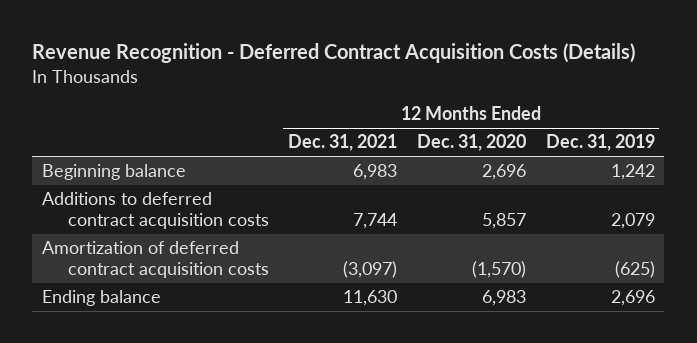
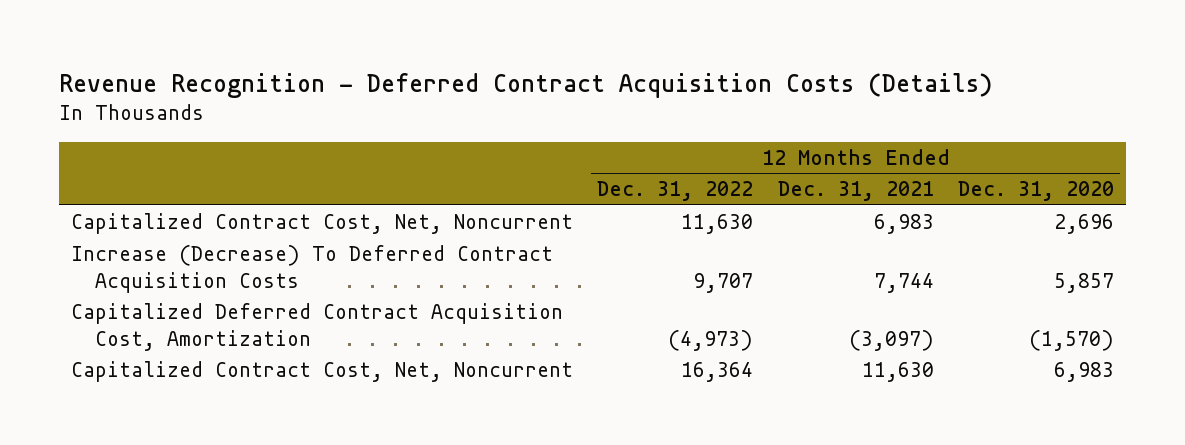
- | 12 Months Ended Dec. 31, 2021 | 12 Months Ended Dec. 31, 2020 | 12 Months Ended Dec. 31, 2019
+ | 12 Months Ended Dec. 31, 2022 | 12 Months Ended Dec. 31, 2021 | 12 Months Ended Dec. 31, 2020
- Beginning balance | 6,983 | 2,696 | 1,242
- Additions to deferred contract acquisition costs | 7,744 | 5,857 | 2,079
- Amortization of deferred contract acquisition costs | (3,097) | (1,570) | (625)
- Ending balance | 11,630 | 6,983 | 2,696
+ Capitalized Contract Cost, Net, Noncurrent | 11,630 | 6,983 | 2,696
+ Increase (Decrease) To Deferred Contract Acquisition Costs | 9,707 | 7,744 | 5,857
+ Capitalized Deferred Contract Acquisition Cost, Amortization | (4,973) | (3,097) | (1,570)
+ Capitalized Contract Cost, Net, Noncurrent | 16,364 | 11,630 | 6,983

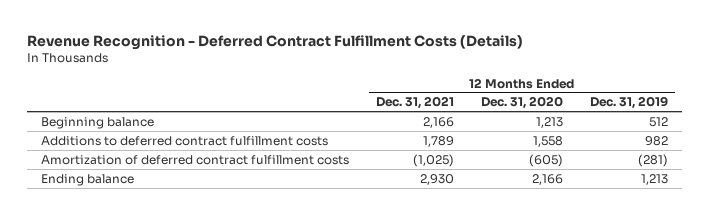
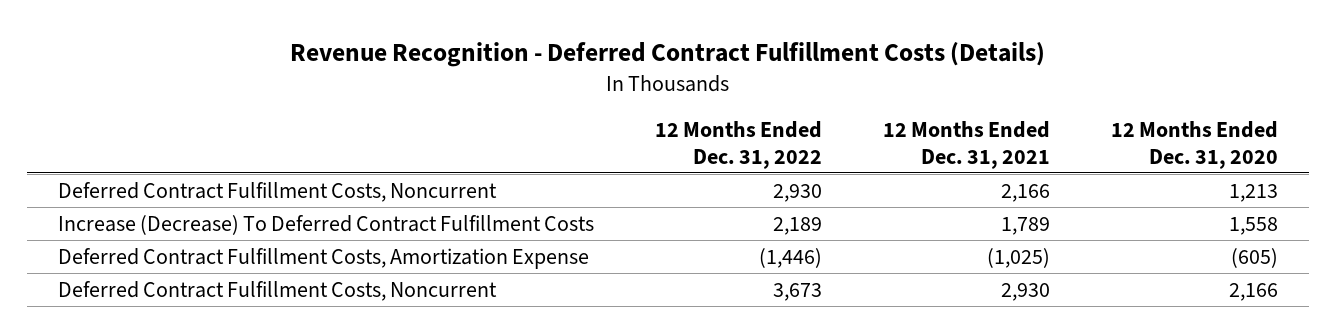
- | 12 Months Ended Dec. 31, 2021 | 12 Months Ended Dec. 31, 2020 | 12 Months Ended Dec. 31, 2019
+ | 12 Months Ended Dec. 31, 2022 | 12 Months Ended Dec. 31, 2021 | 12 Months Ended Dec. 31, 2020
- Beginning balance | 2,166 | 1,213 | 512
- Additions to deferred contract fulfillment costs | 1,789 | 1,558 | 982
- Amortization of deferred contract fulfillment costs | (1,025) | (605) | (281)
- Ending balance | 2,930 | 2,166 | 1,213
+ Deferred Contract Fulfillment Costs, Noncurrent | 2,930 | 2,166 | 1,213
+ Increase (Decrease) To Deferred Contract Fulfillment Costs | 2,189 | 1,789 | 1,558
+ Deferred Contract Fulfillment Costs, Amortization Expense | (1,446) | (1,025) | (605)
+ Deferred Contract Fulfillment Costs, Noncurrent | 3,673 | 2,930 | 2,166

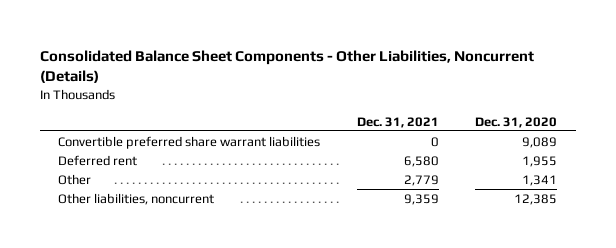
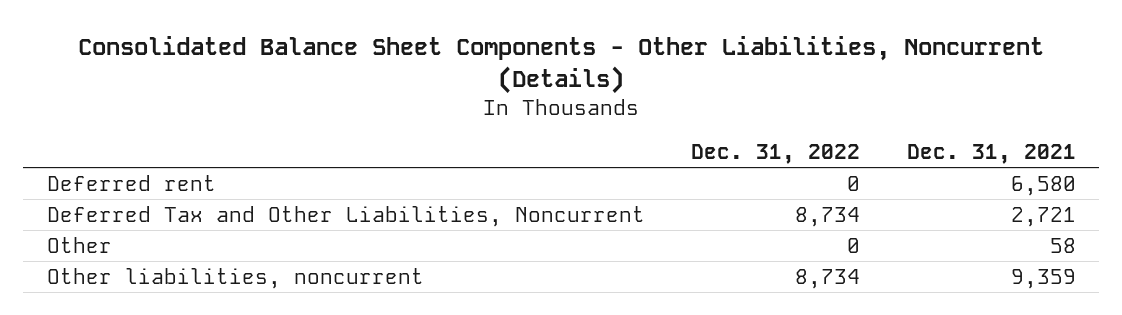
- | Dec. 31, 2021 | Dec. 31, 2020
+ | Dec. 31, 2022 | Dec. 31, 2021
- Convertible preferred share warrant liabilities | 0 | 9,089
- Other | 2,779 | 1,341
+ Deferred Tax and Other Liabilities, Noncurrent | 8,734 | 2,721
+ Other | 0 | 58

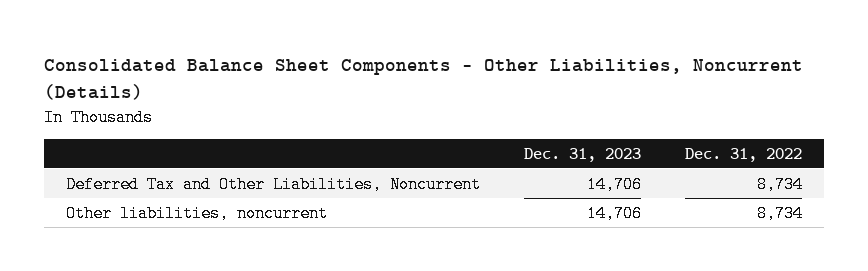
- | Dec. 31, 2022 | Dec. 31, 2021
+ | Dec. 31, 2023 | Dec. 31, 2022
- Deferred rent | 0 | 6,580
- Other | 0 | 58

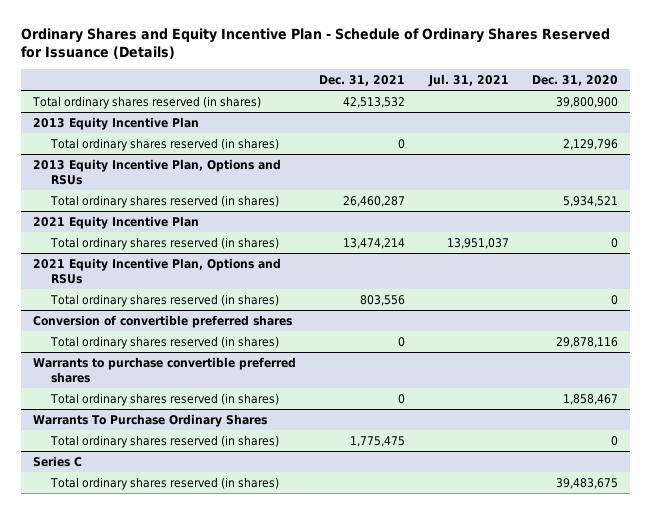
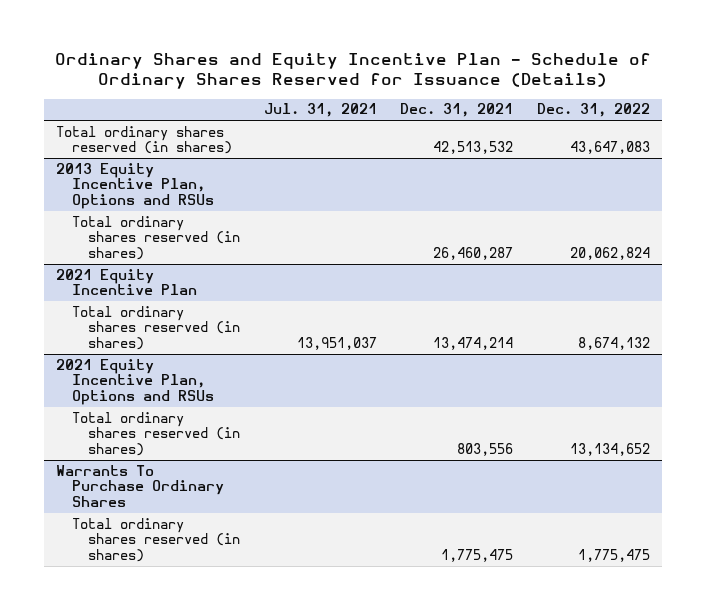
- | Dec. 31, 2021 | Jul. 31, 2021 | Dec. 31, 2020
+ | Jul. 31, 2021 | Dec. 31, 2021 | Dec. 31, 2022
- 2013 Equity Incentive Plan
- Total ordinary shares reserved (in shares) | 0 | | 2,129,796
- Conversion of convertible preferred shares
- Total ordinary shares reserved (in shares) | 0 | | 29,878,116
- Warrants to purchase convertible preferred shares
- Total ordinary shares reserved (in shares) | 0 | | 1,858,467
- Series C
- Total ordinary shares reserved (in shares) | | | 39,483,675

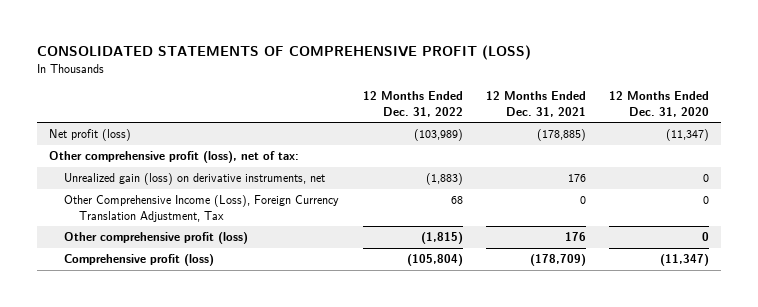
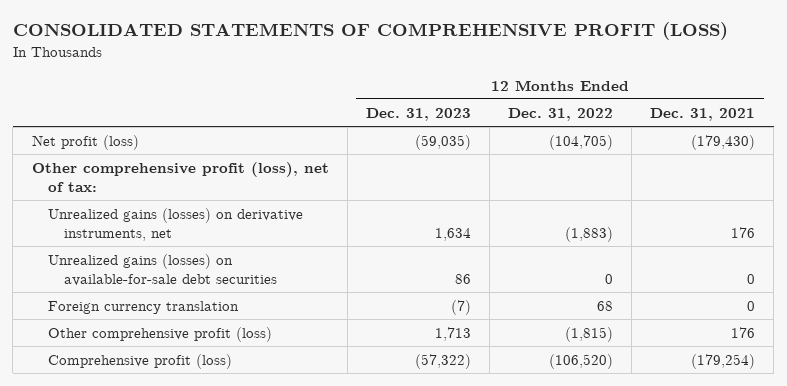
- | 12 Months Ended Dec. 31, 2022 | 12 Months Ended Dec. 31, 2021 | 12 Months Ended Dec. 31, 2020
+ | 12 Months Ended Dec. 31, 2023 | 12 Months Ended Dec. 31, 2022 | 12 Months Ended Dec. 31, 2021
- Net profit (loss) | (103,989) | (178,885) | (11,347)
+ Net profit (loss) | (59,035) | (104,705) | (179,430)
- Unrealized gain (loss) on derivative instruments, net | (1,883) | 176 | 0
- Other Comprehensive Income (Loss), Foreign Currency Translation Adjustment, Tax | 68 | 0 | 0
+ Unrealized gains (losses) on derivative instruments, net | 1,634 | (1,883) | 176
+ Unrealized gains (losses) on available-for-sale debt securities | 86 | 0 | 0
+ Foreign currency translation | (7) | 68 | 0
- Comprehensive profit (loss) | (105,804) | (178,709) | (11,347)
+ Comprehensive profit (loss) | (57,322) | (106,520) | (179,254)

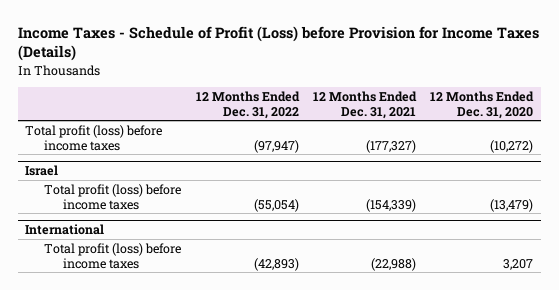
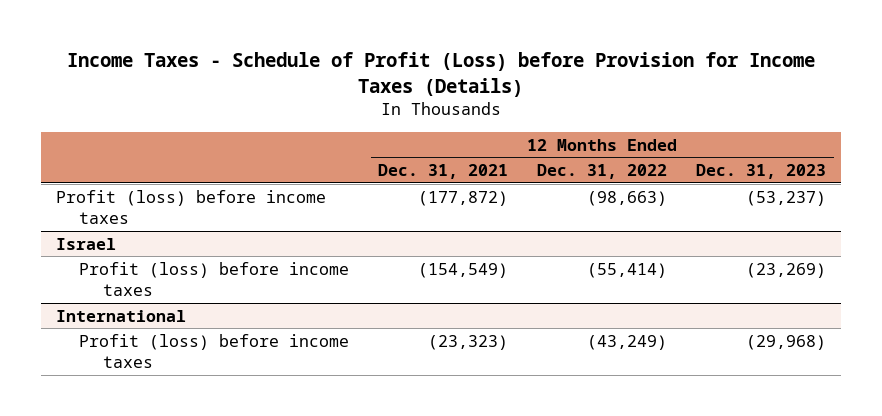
- | 12 Months Ended Dec. 31, 2022 | 12 Months Ended Dec. 31, 2021 | 12 Months Ended Dec. 31, 2020
+ | 12 Months Ended Dec. 31, 2021 | 12 Months Ended Dec. 31, 2022 | 12 Months Ended Dec. 31, 2023
- Total profit (loss) before income taxes | (97,947) | (177,327) | (10,272)
+ Profit (loss) before income taxes | (177,872) | (98,663) | (53,237)
@ Israel
- Total profit (loss) before income taxes | (55,054) | (154,339) | (13,479)
+ Profit (loss) before income taxes | (154,549) | (55,414) | (23,269)
@ International
- Total profit (loss) before income taxes | (42,893) | (22,988) | 3,207
+ Profit (loss) before income taxes | (23,323) | (43,249) | (29,968)

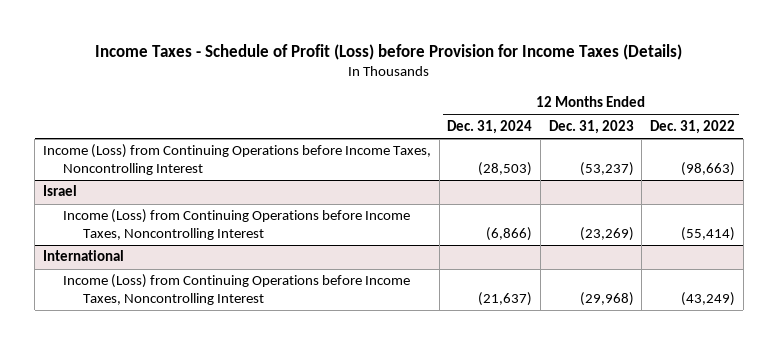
- | 12 Months Ended Dec. 31, 2021 | 12 Months Ended Dec. 31, 2022 | 12 Months Ended Dec. 31, 2023
+ | 12 Months Ended Dec. 31, 2024 | 12 Months Ended Dec. 31, 2023 | 12 Months Ended Dec. 31, 2022
- Profit (loss) before income taxes | (177,872) | (98,663) | (53,237)
+ Income (Loss) from Continuing Operations before Income Taxes, Noncontrolling Interest | (28,503) | (53,237) | (98,663)
@ Israel
- Profit (loss) before income taxes | (154,549) | (55,414) | (23,269)
+ Income (Loss) from Continuing Operations before Income Taxes, Noncontrolling Interest | (6,866) | (23,269) | (55,414)
@ International
- Profit (loss) before income taxes | (23,323) | (43,249) | (29,968)
+ Income (Loss) from Continuing Operations before Income Taxes, Noncontrolling Interest | (21,637) | (29,968) | (43,249)

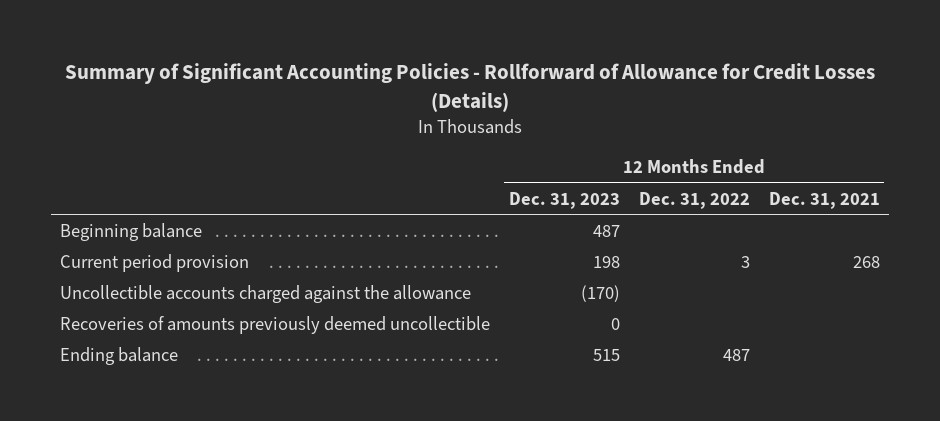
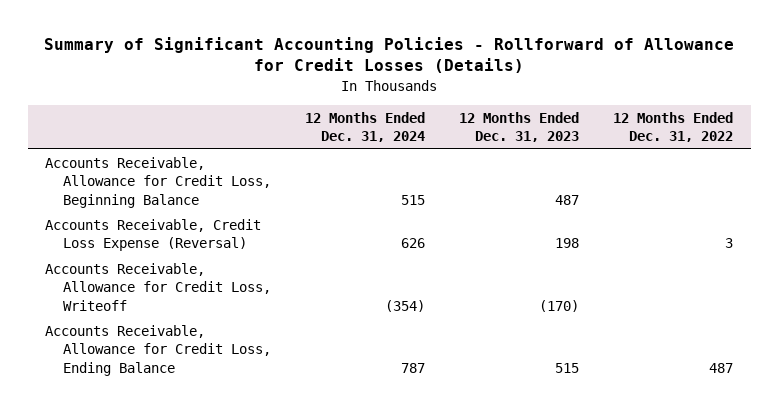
- | 12 Months Ended Dec. 31, 2023 | 12 Months Ended Dec. 31, 2022 | 12 Months Ended Dec. 31, 2021
+ | 12 Months Ended Dec. 31, 2024 | 12 Months Ended Dec. 31, 2023 | 12 Months Ended Dec. 31, 2022
- Beginning balance | 487 | |
- Current period provision | 198 | 3 | 268
- Uncollectible accounts charged against the allowance | (170) | |
- Recoveries of amounts previously deemed uncollectible | 0 | |
- Ending balance | 515 | 487 |
+ Accounts Receivable, Allowance for Credit Loss, Beginning Balance | 515 | 487 |
+ Accounts Receivable, Credit Loss Expense (Reversal) | 626 | 198 | 3
+ Accounts Receivable, Allowance for Credit Loss, Writeoff | (354) | (170) |
+ Accounts Receivable, Allowance for Credit Loss, Ending Balance | 787 | 515 | 487

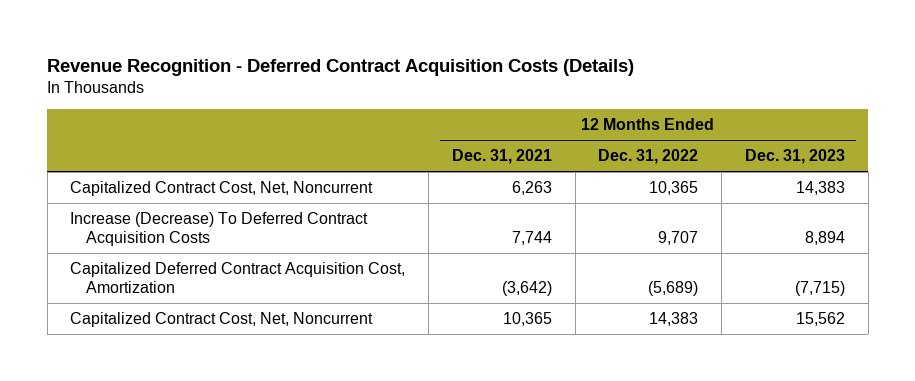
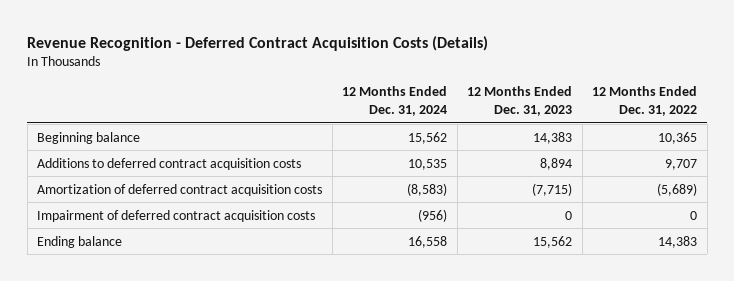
- | 12 Months Ended Dec. 31, 2021 | 12 Months Ended Dec. 31, 2022 | 12 Months Ended Dec. 31, 2023
+ | 12 Months Ended Dec. 31, 2024 | 12 Months Ended Dec. 31, 2023 | 12 Months Ended Dec. 31, 2022
- Capitalized Contract Cost, Net, Noncurrent | 6,263 | 10,365 | 14,383
- Increase (Decrease) To Deferred Contract Acquisition Costs | 7,744 | 9,707 | 8,894
- Capitalized Deferred Contract Acquisition Cost, Amortization | (3,642) | (5,689) | (7,715)
- Capitalized Contract Cost, Net, Noncurrent | 10,365 | 14,383 | 15,562
+ Beginning balance | 15,562 | 14,383 | 10,365
+ Additions to deferred contract acquisition costs | 10,535 | 8,894 | 9,707
+ Amortization of deferred contract acquisition costs | (8,583) | (7,715) | (5,689)
+ Impairment of deferred contract acquisition costs | (956) | 0 | 0
+ Ending balance | 16,558 | 15,562 | 14,383

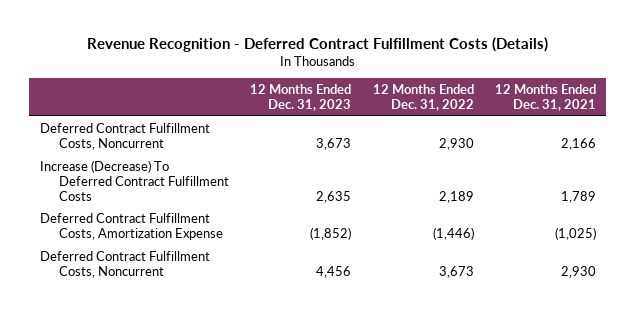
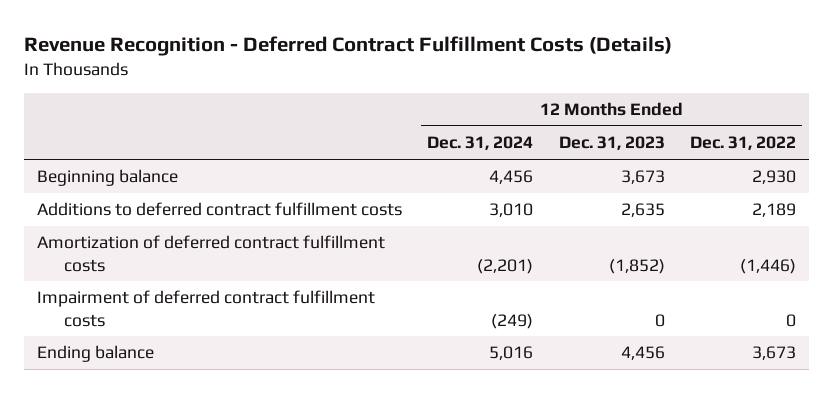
- | 12 Months Ended Dec. 31, 2023 | 12 Months Ended Dec. 31, 2022 | 12 Months Ended Dec. 31, 2021
+ | 12 Months Ended Dec. 31, 2024 | 12 Months Ended Dec. 31, 2023 | 12 Months Ended Dec. 31, 2022
- Deferred Contract Fulfillment Costs, Noncurrent | 3,673 | 2,930 | 2,166
- Increase (Decrease) To Deferred Contract Fulfillment Costs | 2,635 | 2,189 | 1,789
- Deferred Contract Fulfillment Costs, Amortization Expense | (1,852) | (1,446) | (1,025)
- Deferred Contract Fulfillment Costs, Noncurrent | 4,456 | 3,673 | 2,930
+ Beginning balance | 4,456 | 3,673 | 2,930
+ Additions to deferred contract fulfillment costs | 3,010 | 2,635 | 2,189
+ Amortization of deferred contract fulfillment costs | (2,201) | (1,852) | (1,446)
+ Impairment of deferred contract fulfillment costs | (249) | 0 | 0
+ Ending balance | 5,016 | 4,456 | 3,673

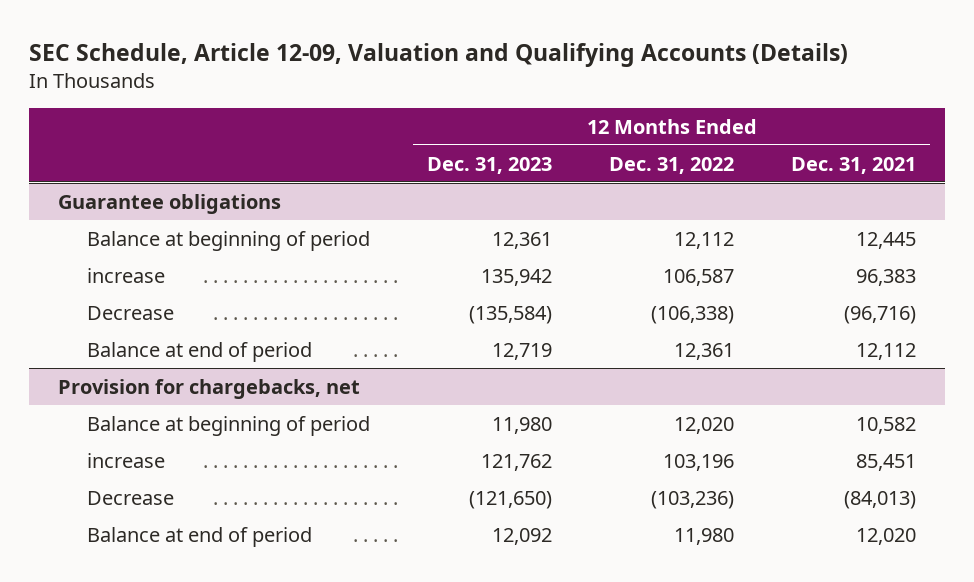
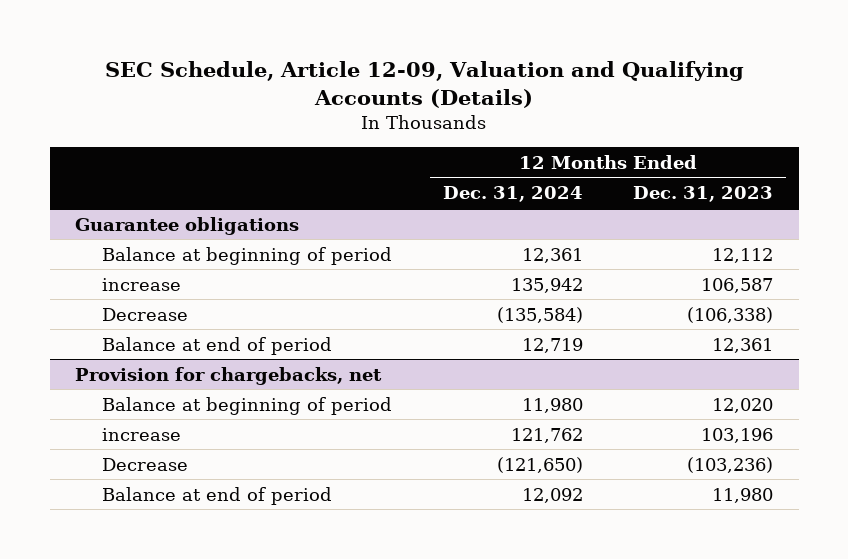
- | 12 Months Ended Dec. 31, 2023 | 12 Months Ended Dec. 31, 2022 | 12 Months Ended Dec. 31, 2021
+ | 12 Months Ended Dec. 31, 2024 | 12 Months Ended Dec. 31, 2023
@ Guarantee obligations
- Balance at beginning of period | 12,361 | 12,112 | 12,445
- increase | 135,942 | 106,587 | 96,383
- Decrease | (135,584) | (106,338) | (96,716)
- Balance at end of period | 12,719 | 12,361 | 12,112
+ Balance at beginning of period | 12,361 | 12,112
+ increase | 135,942 | 106,587
+ Decrease | (135,584) | (106,338)
+ Balance at end of period | 12,719 | 12,361
@ Provision for chargebacks, net
- Balance at beginning of period | 11,980 | 12,020 | 10,582
- increase | 121,762 | 103,196 | 85,451
- Decrease | (121,650) | (103,236) | (84,013)
- Balance at end of period | 12,092 | 11,980 | 12,020
+ Balance at beginning of period | 11,980 | 12,020
+ increase | 121,762 | 103,196
+ Decrease | (121,650) | (103,236)
+ Balance at end of period | 12,092 | 11,980

